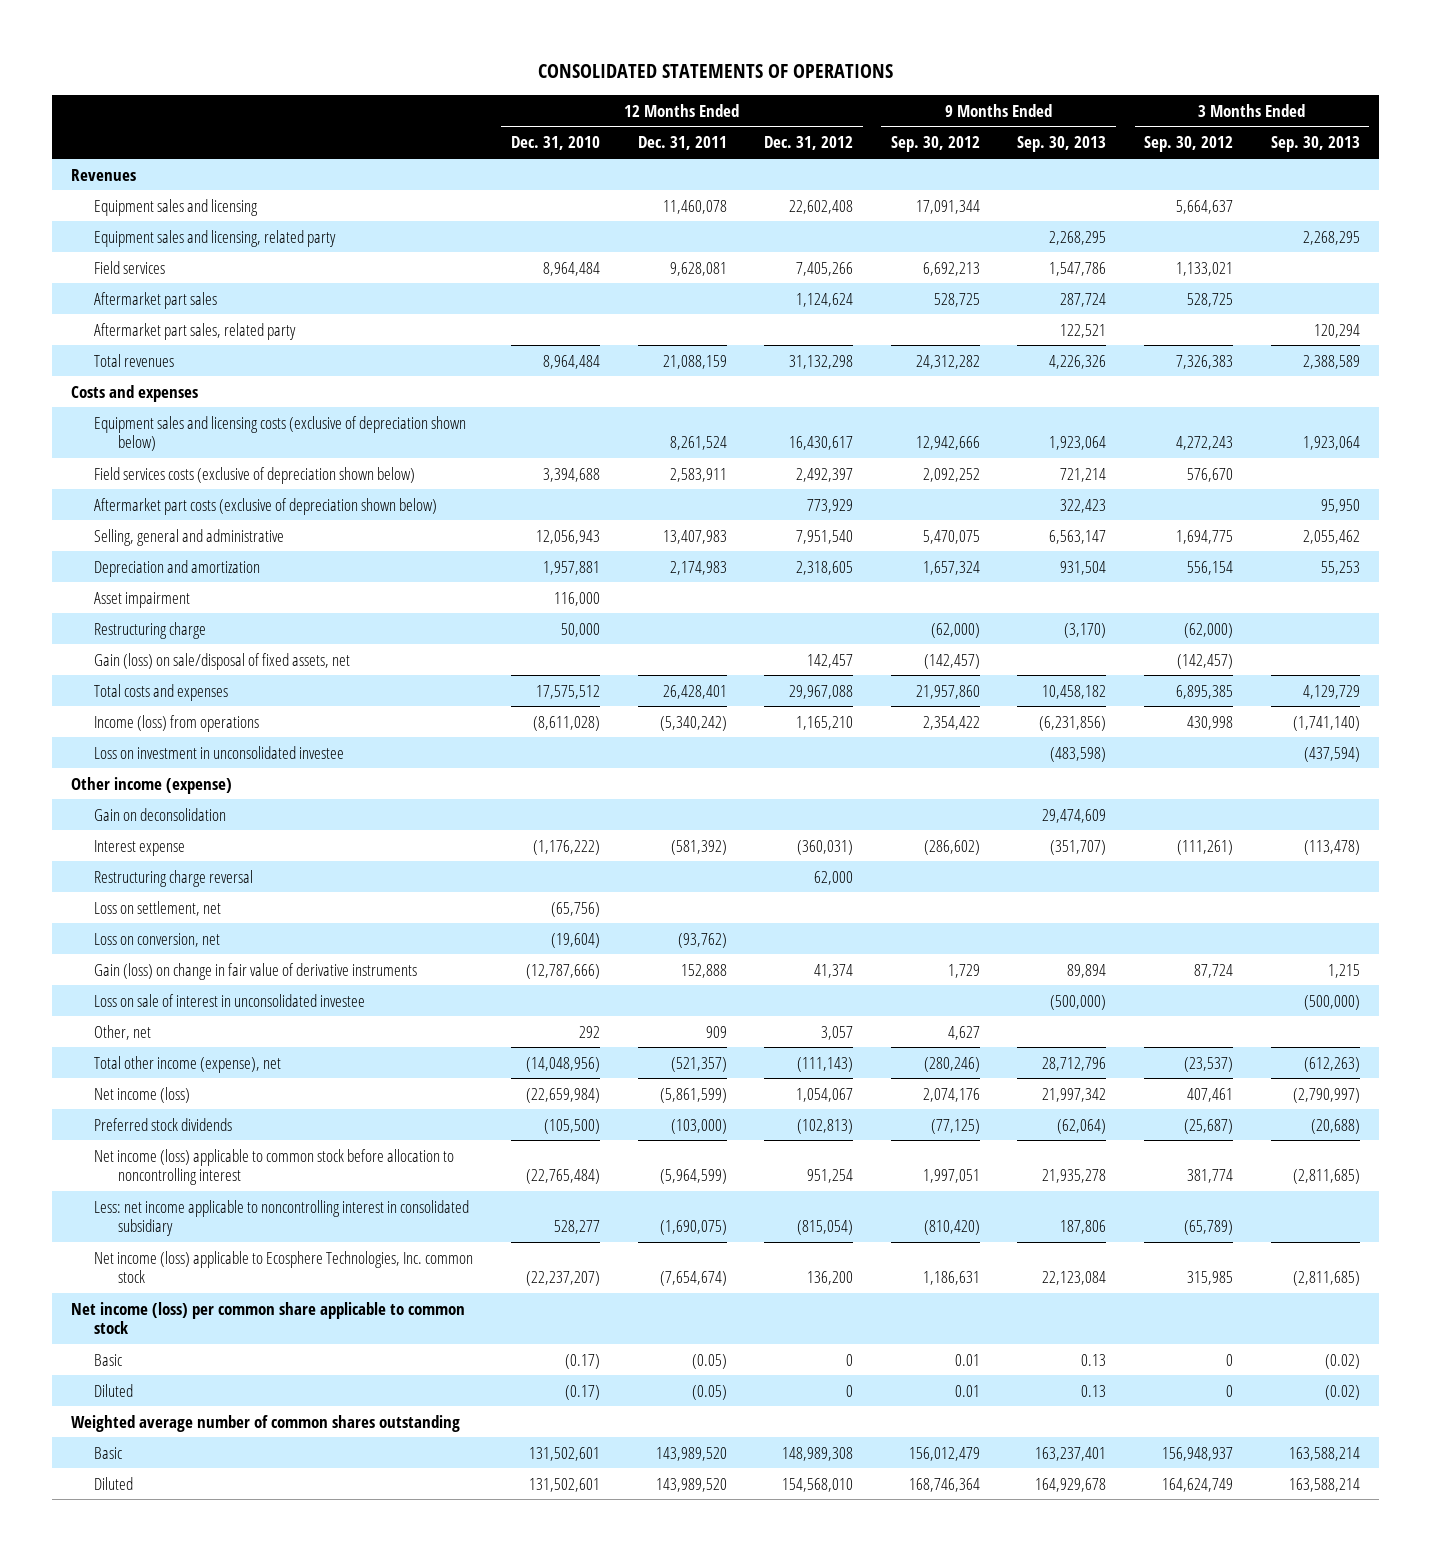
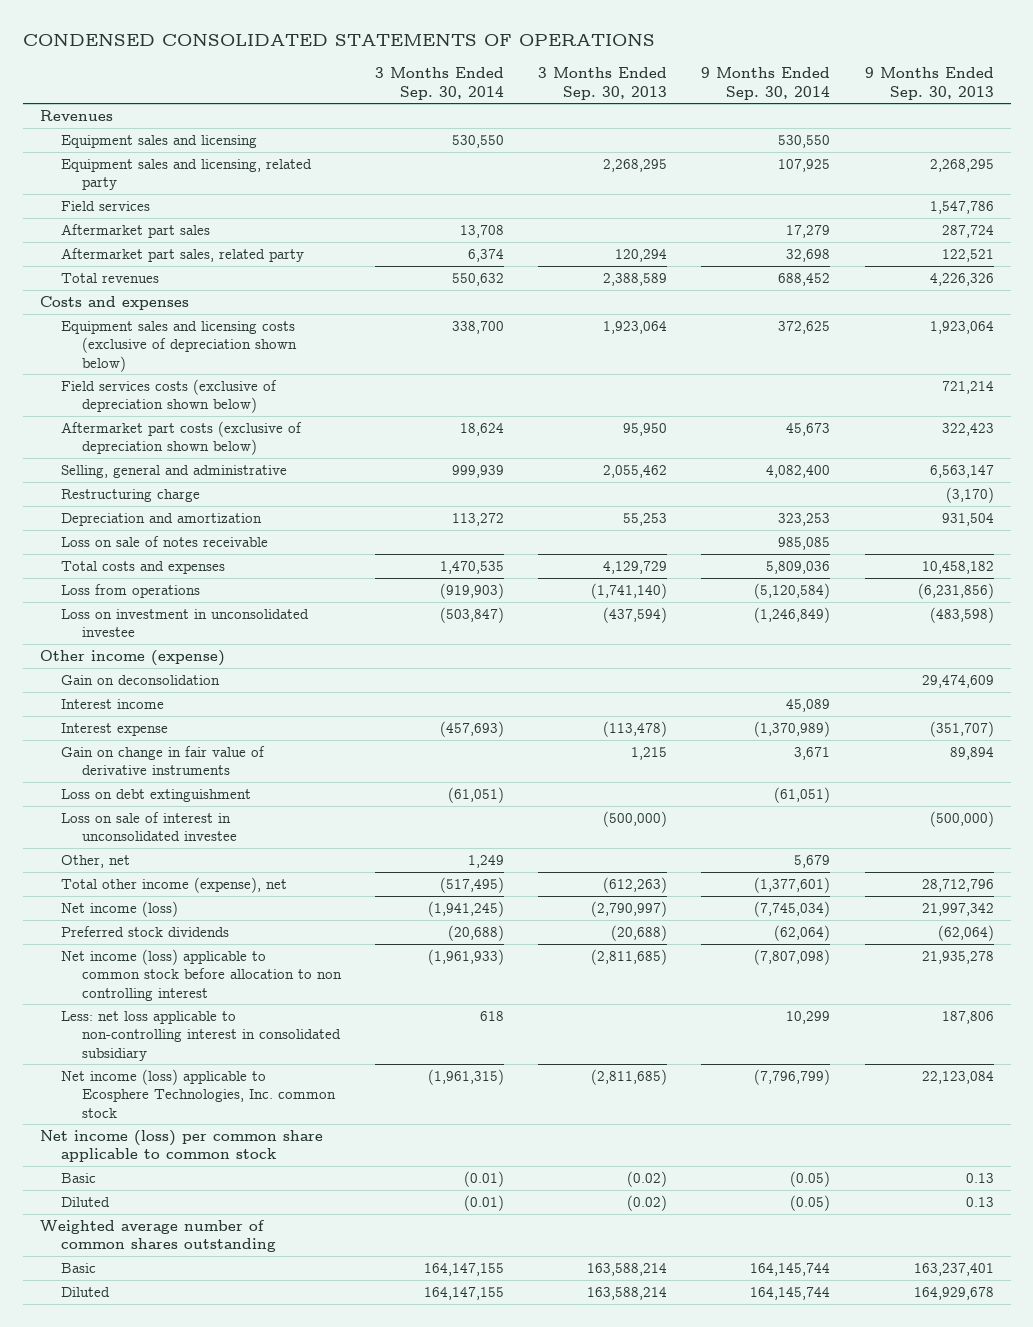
- CONSOLIDATED STATEMENTS OF OPERATIONS
+ CONDENSED CONSOLIDATED STATEMENTS OF OPERATIONS
- | 12 Months Ended Dec. 31, 2010 | 12 Months Ended Dec. 31, 2011 | 12 Months Ended Dec. 31, 2012 | 9 Months Ended Sep. 30, 2012 | 9 Months Ended Sep. 30, 2013 | 3 Months Ended Sep. 30, 2012 | 3 Months Ended Sep. 30, 2013
+ | 3 Months Ended Sep. 30, 2014 | 3 Months Ended Sep. 30, 2013 | 9 Months Ended Sep. 30, 2014 | 9 Months Ended Sep. 30, 2013
- Asset impairment | 116,000 | | | | | |
- Gain (loss) on sale/disposal of fixed assets, net | | | 142,457 | (142,457) | | (142,457) |
moved down: Depreciation and amortization | 113,272 | 55,253 | 323,253 | 931,504
+ Loss on sale of notes receivable | | | 985,085 |
- Income (loss) from operations | (8,611,028) | (5,340,242) | 1,165,210 | 2,354,422 | (6,231,856) | 430,998 | (1,741,140)
+ Loss from operations | (919,903) | (1,741,140) | (5,120,584) | (6,231,856)
+ Interest income | | | 45,089 |
- Restructuring charge reversal | | | 62,000 | | | |
- Loss on settlement, net | (65,756) | | | | | |
- Loss on conversion, net | (19,604) | (93,762) | | | | |
- Gain (loss) on change in fair value of derivative instruments | (12,787,666) | 152,888 | 41,374 | 1,729 | 89,894 | 87,724 | 1,215
+ Gain on change in fair value of derivative instruments | | 1,215 | 3,671 | 89,894
+ Loss on debt extinguishment | (61,051) | | (61,051) |
- Net income (loss) applicable to common stock before allocation to noncontrolling interest | (22,765,484) | (5,964,599) | 951,254 | 1,997,051 | 21,935,278 | 381,774 | (2,811,685)
- Less: net income applicable to noncontrolling interest in consolidated subsidiary | 528,277 | (1,690,075) | (815,054) | (810,420) | 187,806 | (65,789) |
+ Net income (loss) applicable to common stock before allocation to non controlling interest | (1,961,933) | (2,811,685) | (7,807,098) | 21,935,278
+ Less: net loss applicable to non-controlling interest in consolidated subsidiary | 618 | | 10,299 | 187,806

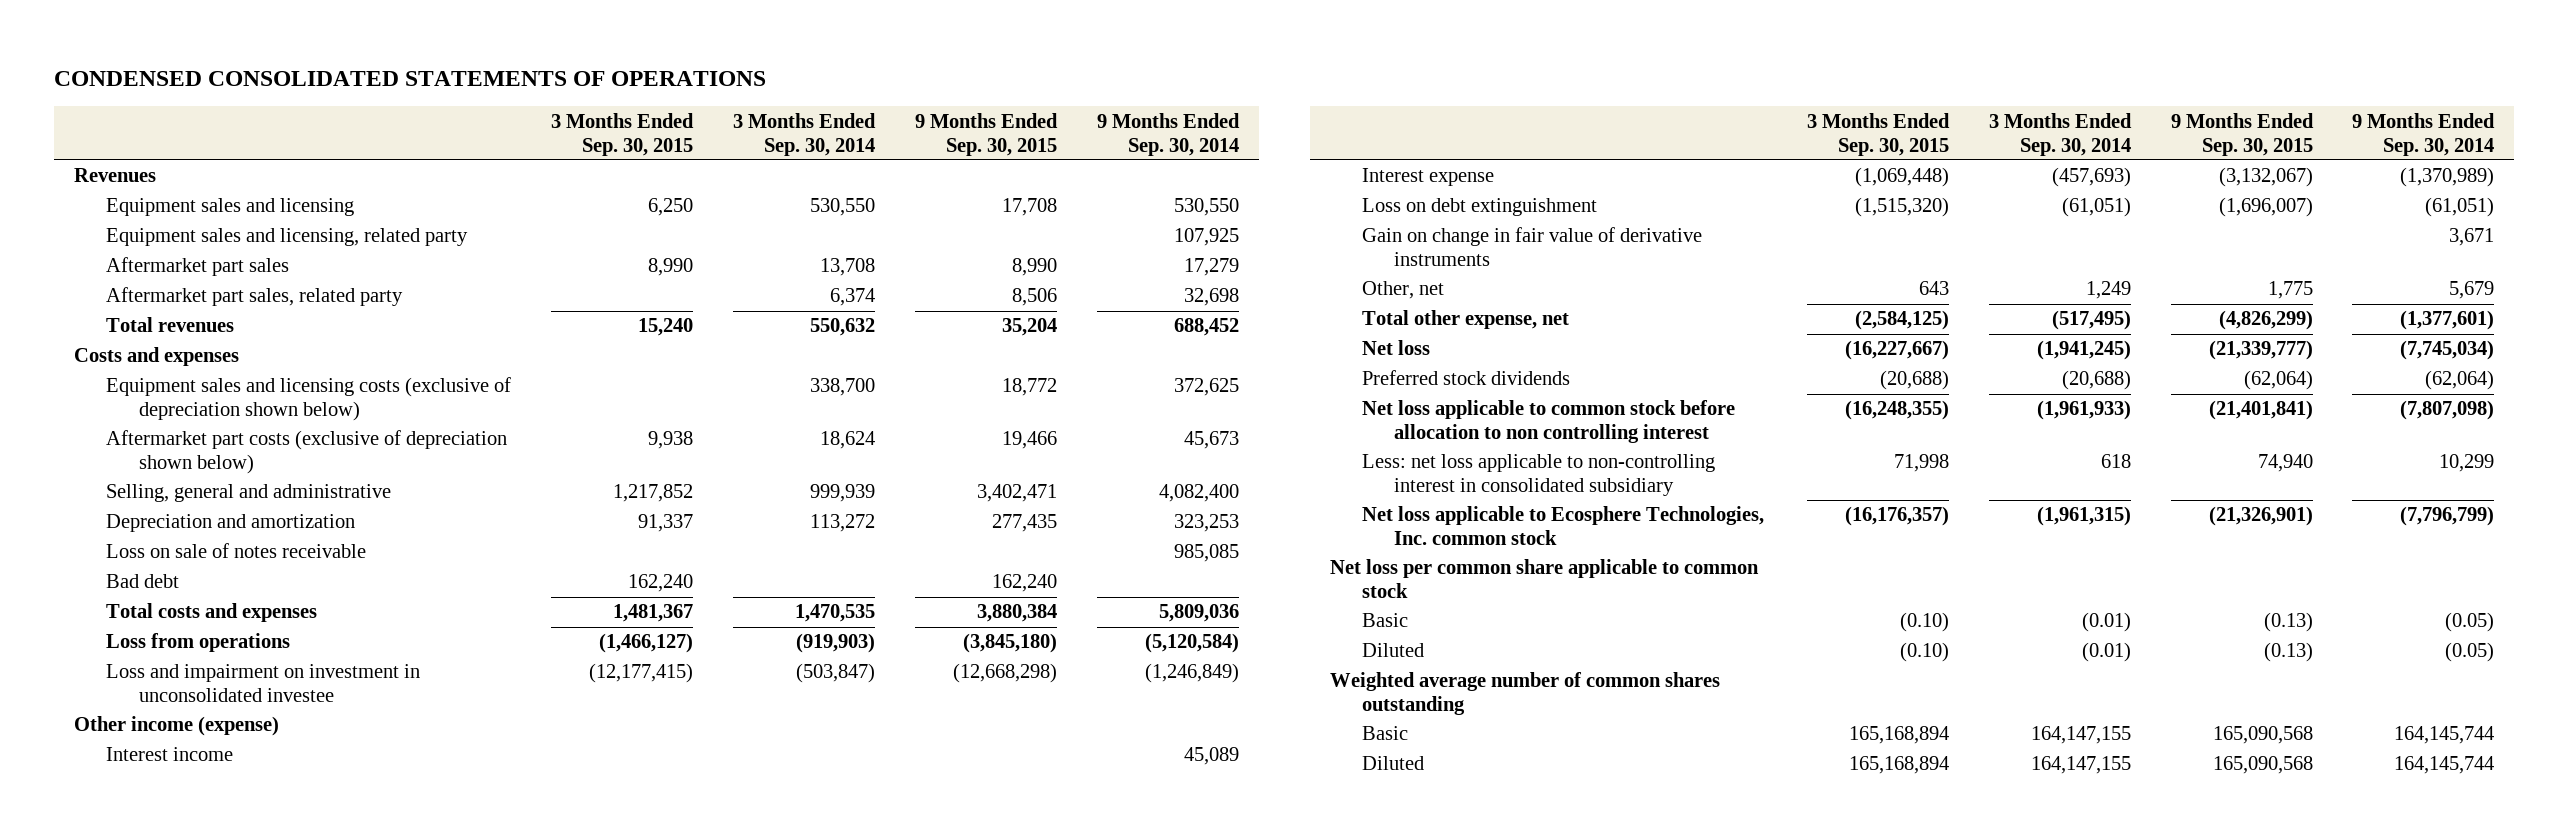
- | 3 Months Ended Sep. 30, 2014 | 3 Months Ended Sep. 30, 2013 | 9 Months Ended Sep. 30, 2014 | 9 Months Ended Sep. 30, 2013
+ | 3 Months Ended Sep. 30, 2015 | 3 Months Ended Sep. 30, 2014 | 9 Months Ended Sep. 30, 2015 | 9 Months Ended Sep. 30, 2014
- Field services | | | | 1,547,786
- Field services costs (exclusive of depreciation shown below) | | | | 721,214
- Restructuring charge | | | | (3,170)
+ Bad debt | 162,240 | | 162,240 |
- Loss on investment in unconsolidated investee | (503,847) | (437,594) | (1,246,849) | (483,598)
+ Loss and impairment on investment in unconsolidated investee | (12,177,415) | (503,847) | (12,668,298) | (1,246,849)
- Gain on deconsolidation | | | | 29,474,609
- Loss on sale of interest in unconsolidated investee | | (500,000) | | (500,000)
moved down: Gain on change in fair value of derivative instruments | | | | 3,671
- Total other income (expense), net | (517,495) | (612,263) | (1,377,601) | 28,712,796
- Net income (loss) | (1,941,245) | (2,790,997) | (7,745,034) | 21,997,342
+ Total other expense, net | (2,584,125) | (517,495) | (4,826,299) | (1,377,601)
+ Net loss | (16,227,667) | (1,941,245) | (21,339,777) | (7,745,034)
- Net income (loss) applicable to common stock before allocation to non controlling interest | (1,961,933) | (2,811,685) | (7,807,098) | 21,935,278
+ Net loss applicable to common stock before allocation to non controlling interest | (16,248,355) | (1,961,933) | (21,401,841) | (7,807,098)
- Net income (loss) applicable to Ecosphere Technologies, Inc. common stock | (1,961,315) | (2,811,685) | (7,796,799) | 22,123,084
- Net income (loss) per common share applicable to common stock
+ Net loss applicable to Ecosphere Technologies, Inc. common stock | (16,176,357) | (1,961,315) | (21,326,901) | (7,796,799)
+ Net loss per common share applicable to common stock

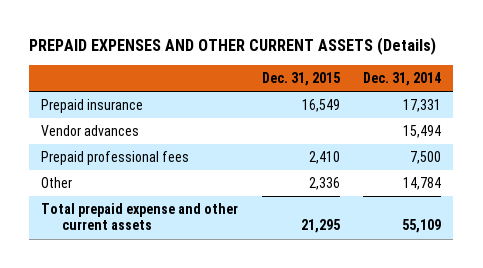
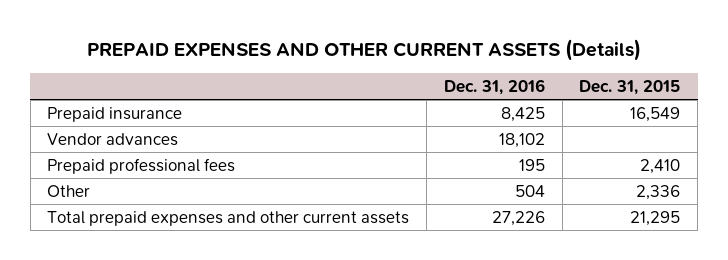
- | Dec. 31, 2015 | Dec. 31, 2014
+ | Dec. 31, 2016 | Dec. 31, 2015
- Total prepaid expense and other current assets | 21,295 | 55,109
+ Total prepaid expenses and other current assets | 27,226 | 21,295

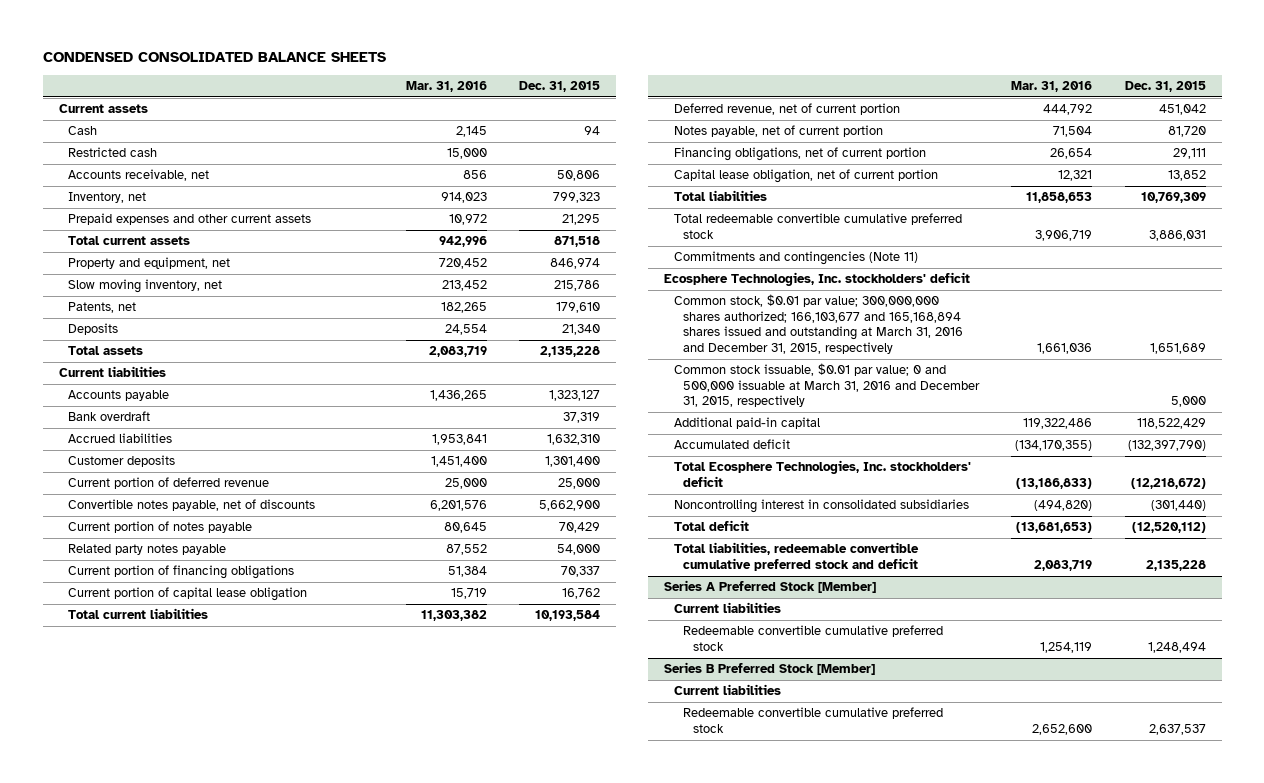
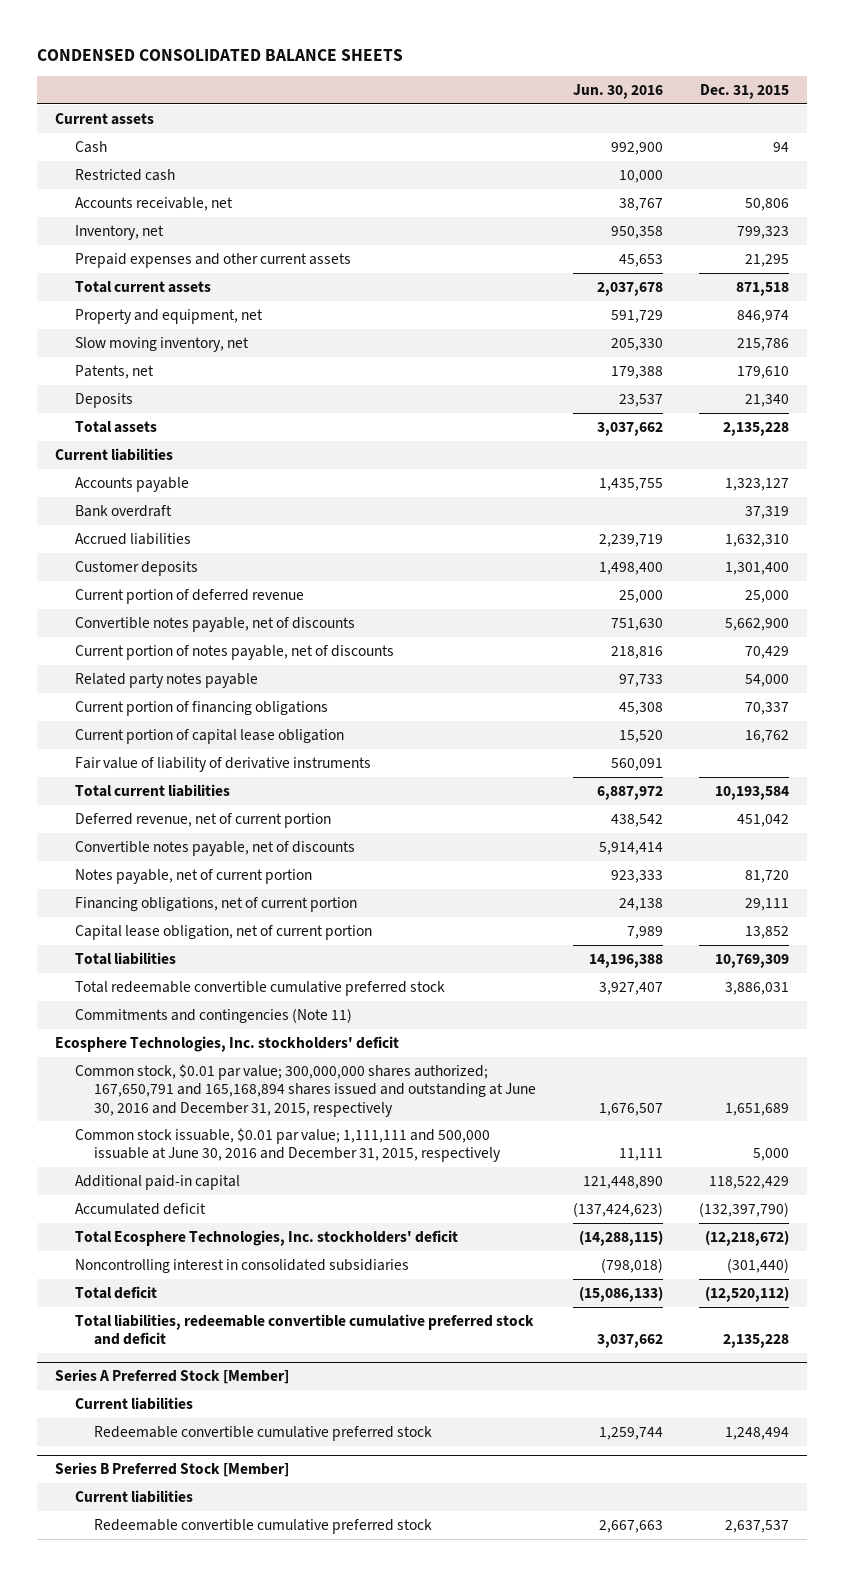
- | Mar. 31, 2016 | Dec. 31, 2015
+ | Jun. 30, 2016 | Dec. 31, 2015
- Current portion of notes payable | 80,645 | 70,429
+ Current portion of notes payable, net of discounts | 218,816 | 70,429
+ Fair value of liability of derivative instruments | 560,091 |
+ Convertible notes payable, net of discounts | 5,914,414 |
- Common stock, $0.01 par value; 300,000,000 shares authorized; 166,103,677 and 165,168,894 shares issued and outstanding at March 31, 2016 and December 31, 2015, respectively | 1,661,036 | 1,651,689
- Common stock issuable, $0.01 par value; 0 and 500,000 issuable at March 31, 2016 and December 31, 2015, respectively | | 5,000
+ Common stock, $0.01 par value; 300,000,000 shares authorized; 167,650,791 and 165,168,894 shares issued and outstanding at June 30, 2016 and December 31, 2015, respectively | 1,676,507 | 1,651,689
+ Common stock issuable, $0.01 par value; 1,111,111 and 500,000 issuable at June 30, 2016 and December 31, 2015, respectively | 11,111 | 5,000

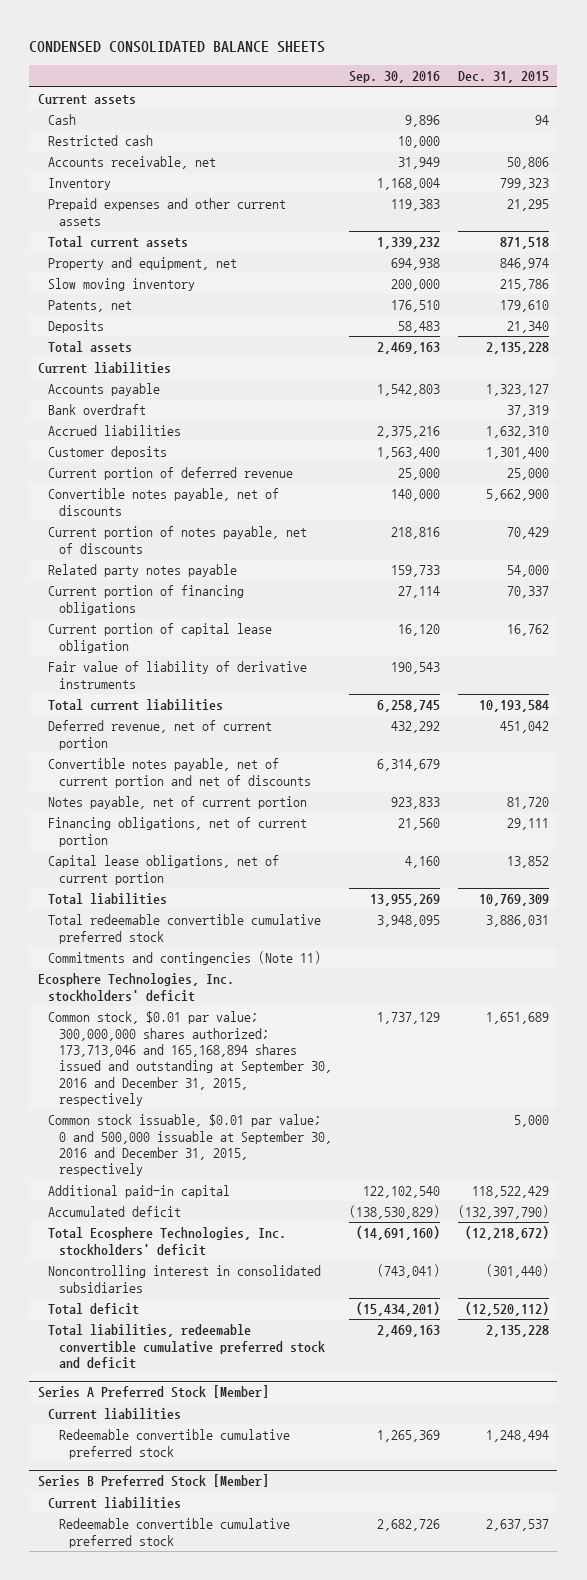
- | Jun. 30, 2016 | Dec. 31, 2015
+ | Sep. 30, 2016 | Dec. 31, 2015
- Inventory, net | 950,358 | 799,323
+ Inventory | 1,168,004 | 799,323
- Slow moving inventory, net | 205,330 | 215,786
+ Slow moving inventory | 200,000 | 215,786
- Convertible notes payable, net of discounts | 5,914,414 |
+ Convertible notes payable, net of current portion and net of discounts | 6,314,679 |
- Capital lease obligation, net of current portion | 7,989 | 13,852
+ Capital lease obligations, net of current portion | 4,160 | 13,852
- Common stock, $0.01 par value; 300,000,000 shares authorized; 167,650,791 and 165,168,894 shares issued and outstanding at June 30, 2016 and December 31, 2015, respectively | 1,676,507 | 1,651,689
- Common stock issuable, $0.01 par value; 1,111,111 and 500,000 issuable at June 30, 2016 and December 31, 2015, respectively | 11,111 | 5,000
+ Common stock, $0.01 par value; 300,000,000 shares authorized; 173,713,046 and 165,168,894 shares issued and outstanding at September 30, 2016 and December 31, 2015, respectively | 1,737,129 | 1,651,689
+ Common stock issuable, $0.01 par value; 0 and 500,000 issuable at September 30, 2016 and December 31, 2015, respectively | | 5,000

